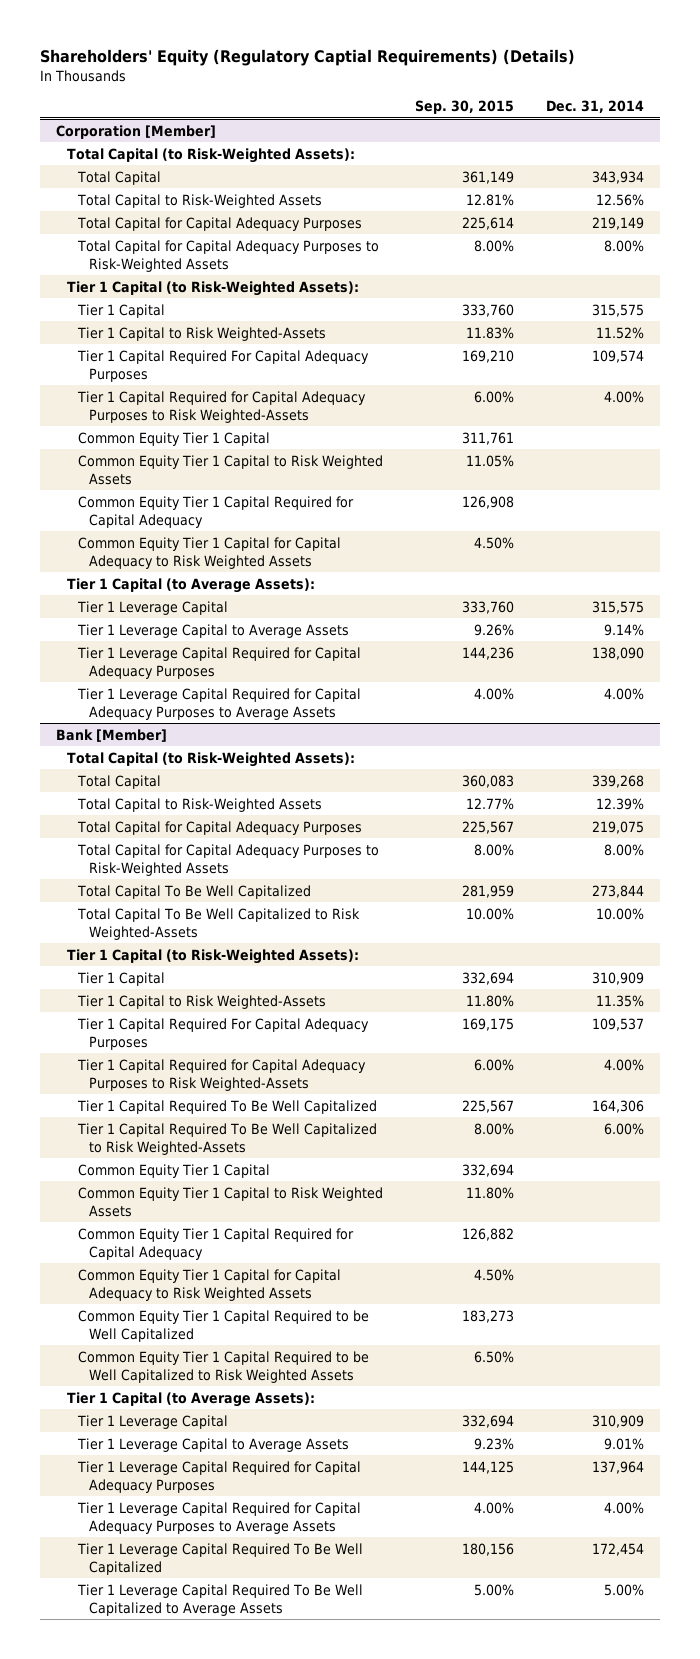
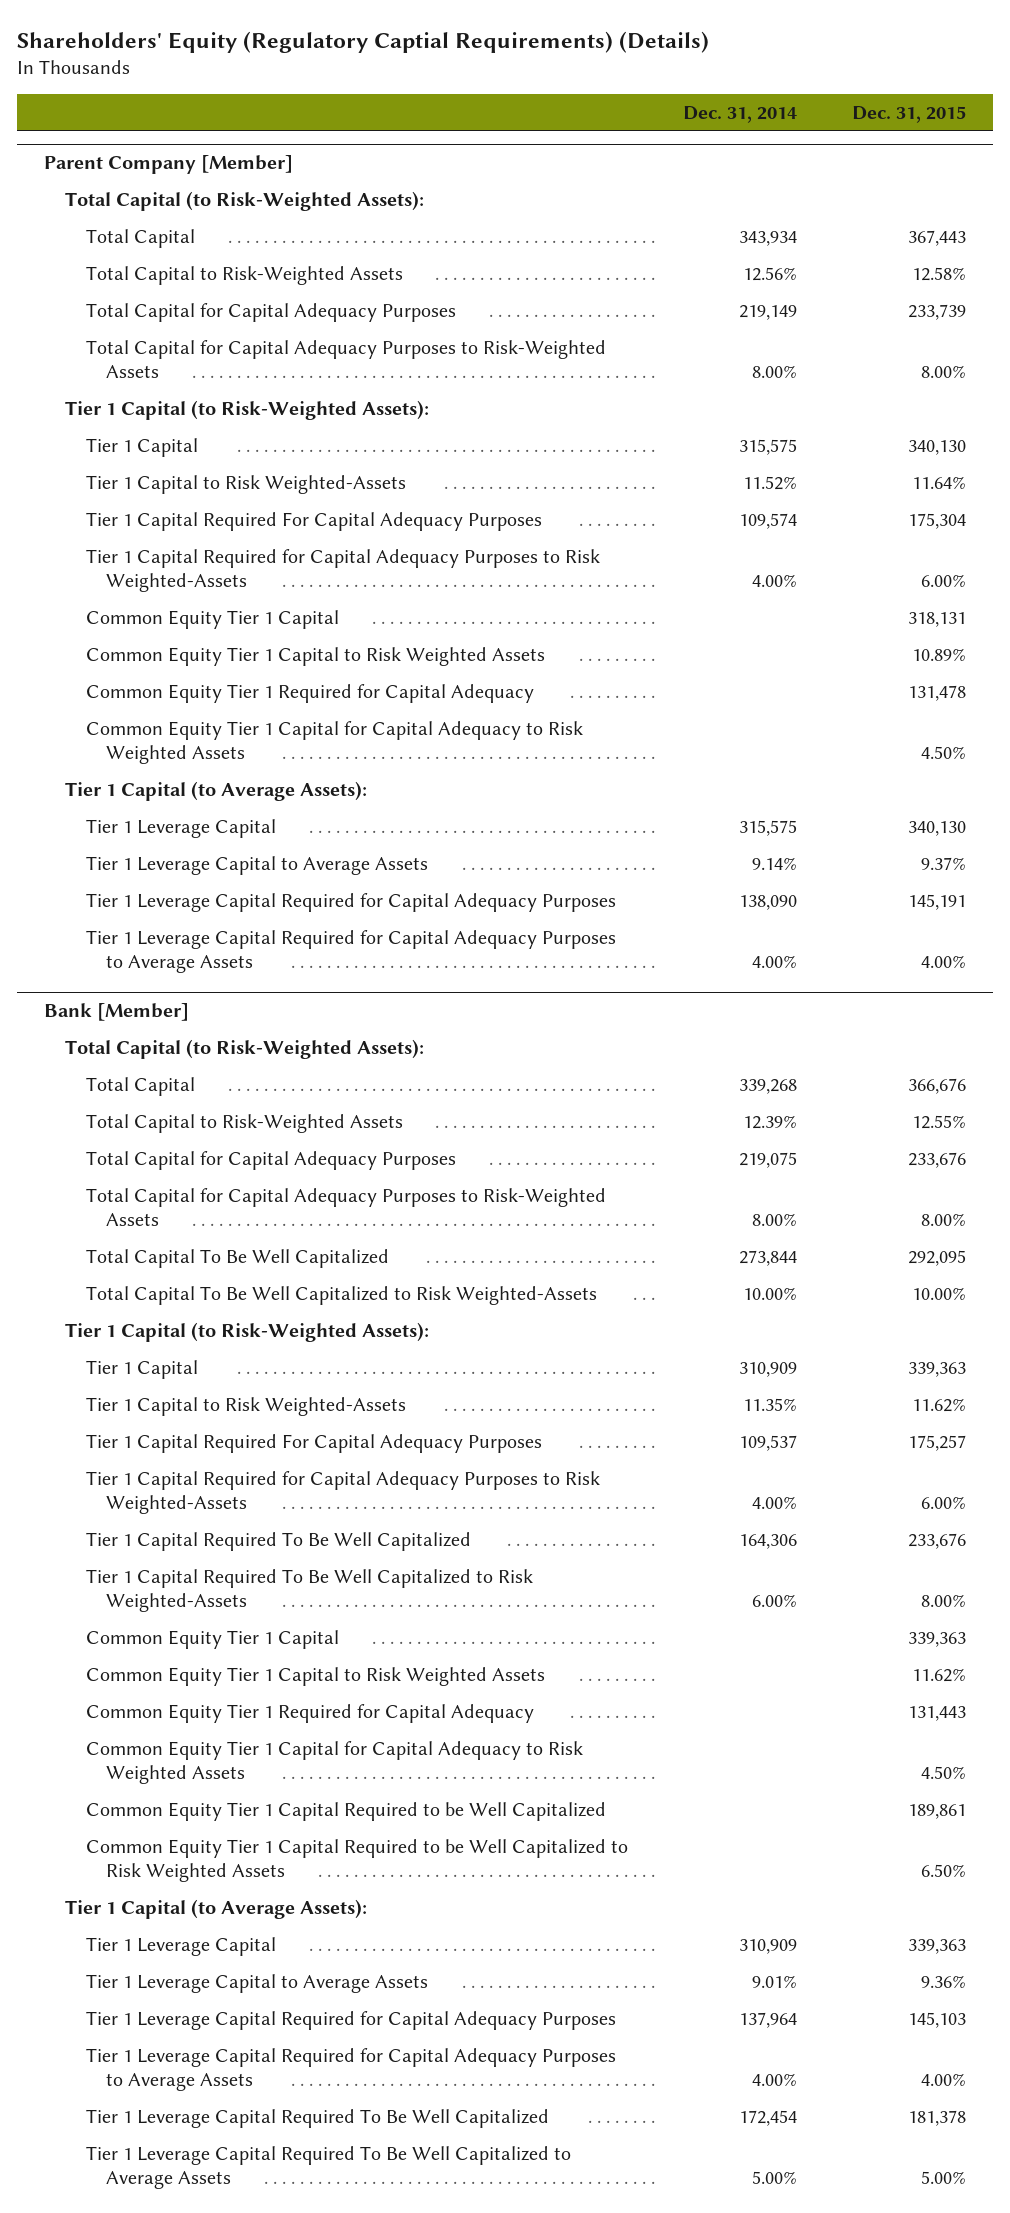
- | Sep. 30, 2015 | Dec. 31, 2014
+ | Dec. 31, 2014 | Dec. 31, 2015
- Corporation [Member]
+ Parent Company [Member]
- Common Equity Tier 1 Capital Required for Capital Adequacy | 126,908 |
+ Common Equity Tier 1 Required for Capital Adequacy | | 131,478
@ Bank [Member]
- Common Equity Tier 1 Capital Required for Capital Adequacy | 126,882 |
+ Common Equity Tier 1 Required for Capital Adequacy | | 131,443

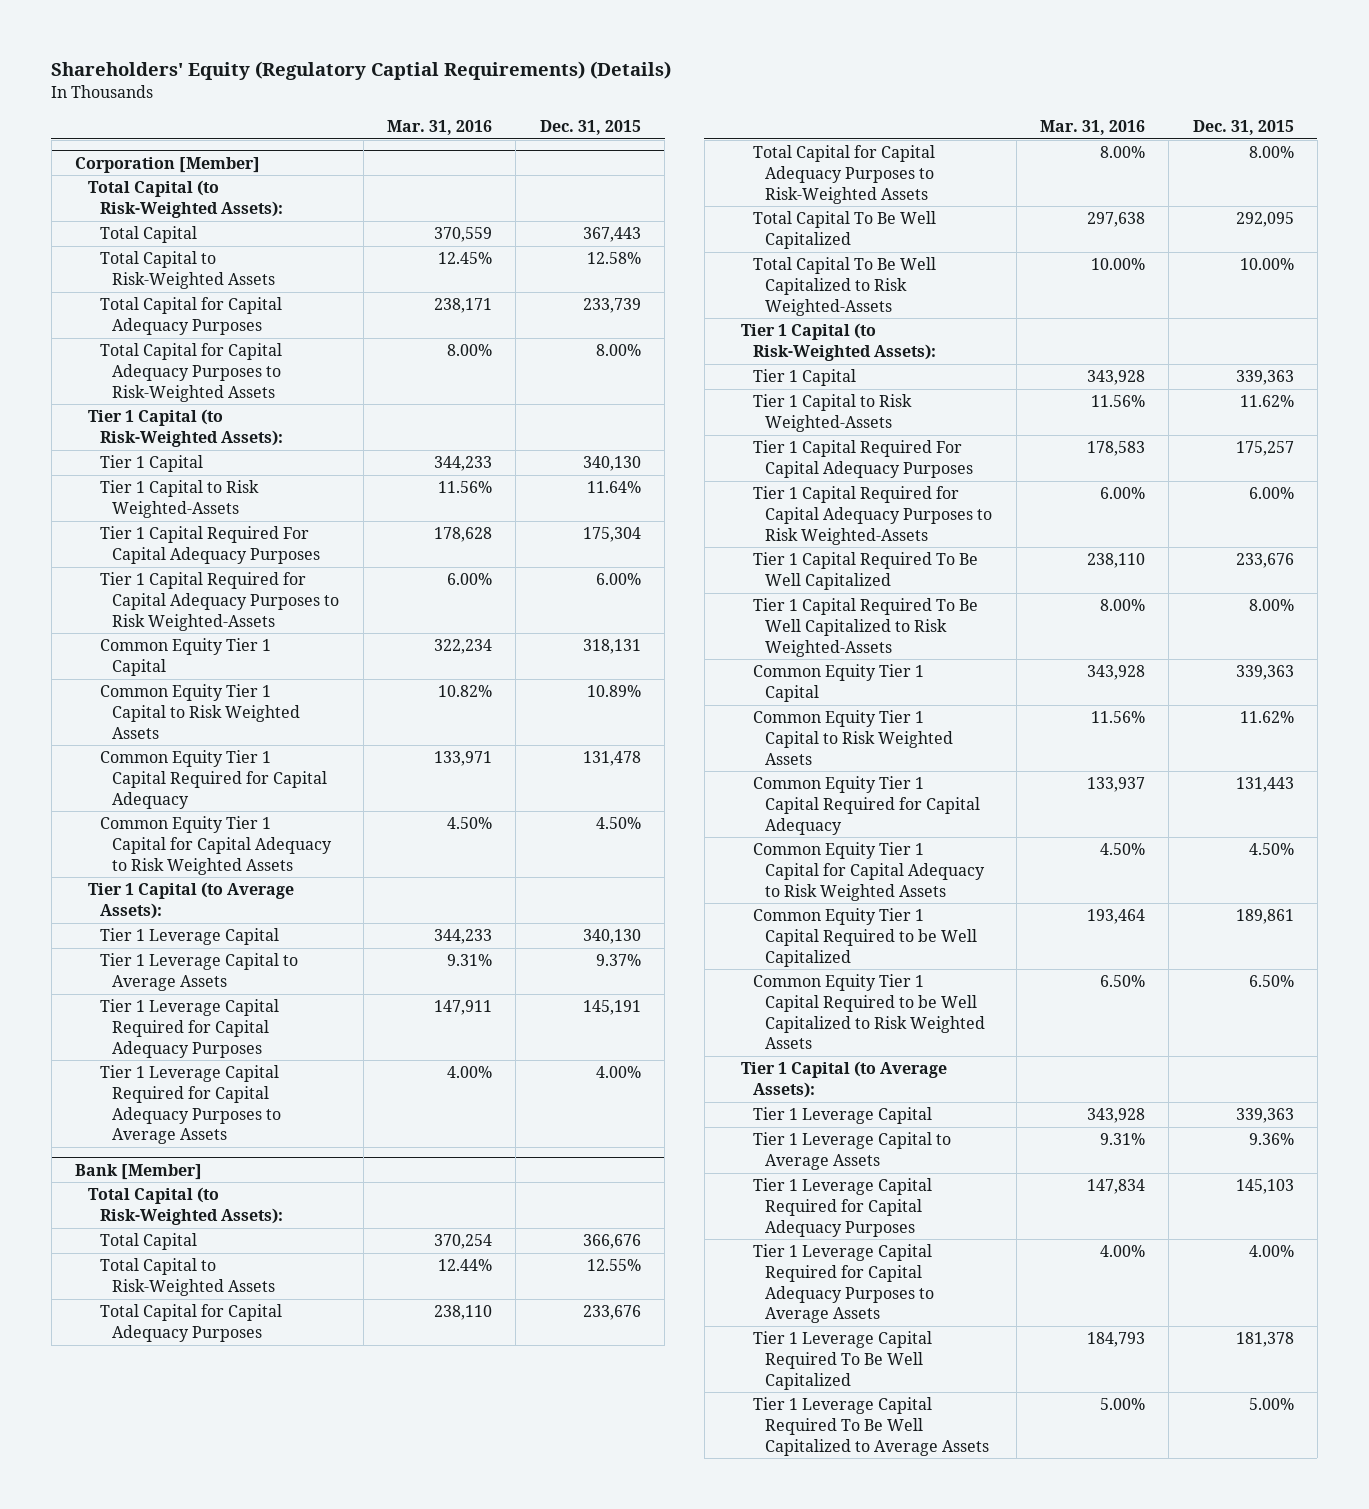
- | Dec. 31, 2014 | Dec. 31, 2015
+ | Mar. 31, 2016 | Dec. 31, 2015
- Parent Company [Member]
+ Corporation [Member]
- Common Equity Tier 1 Required for Capital Adequacy | | 131,478
+ Common Equity Tier 1 Capital Required for Capital Adequacy | 133,971 | 131,478
@ Bank [Member]
- Common Equity Tier 1 Required for Capital Adequacy | | 131,443
+ Common Equity Tier 1 Capital Required for Capital Adequacy | 133,937 | 131,443

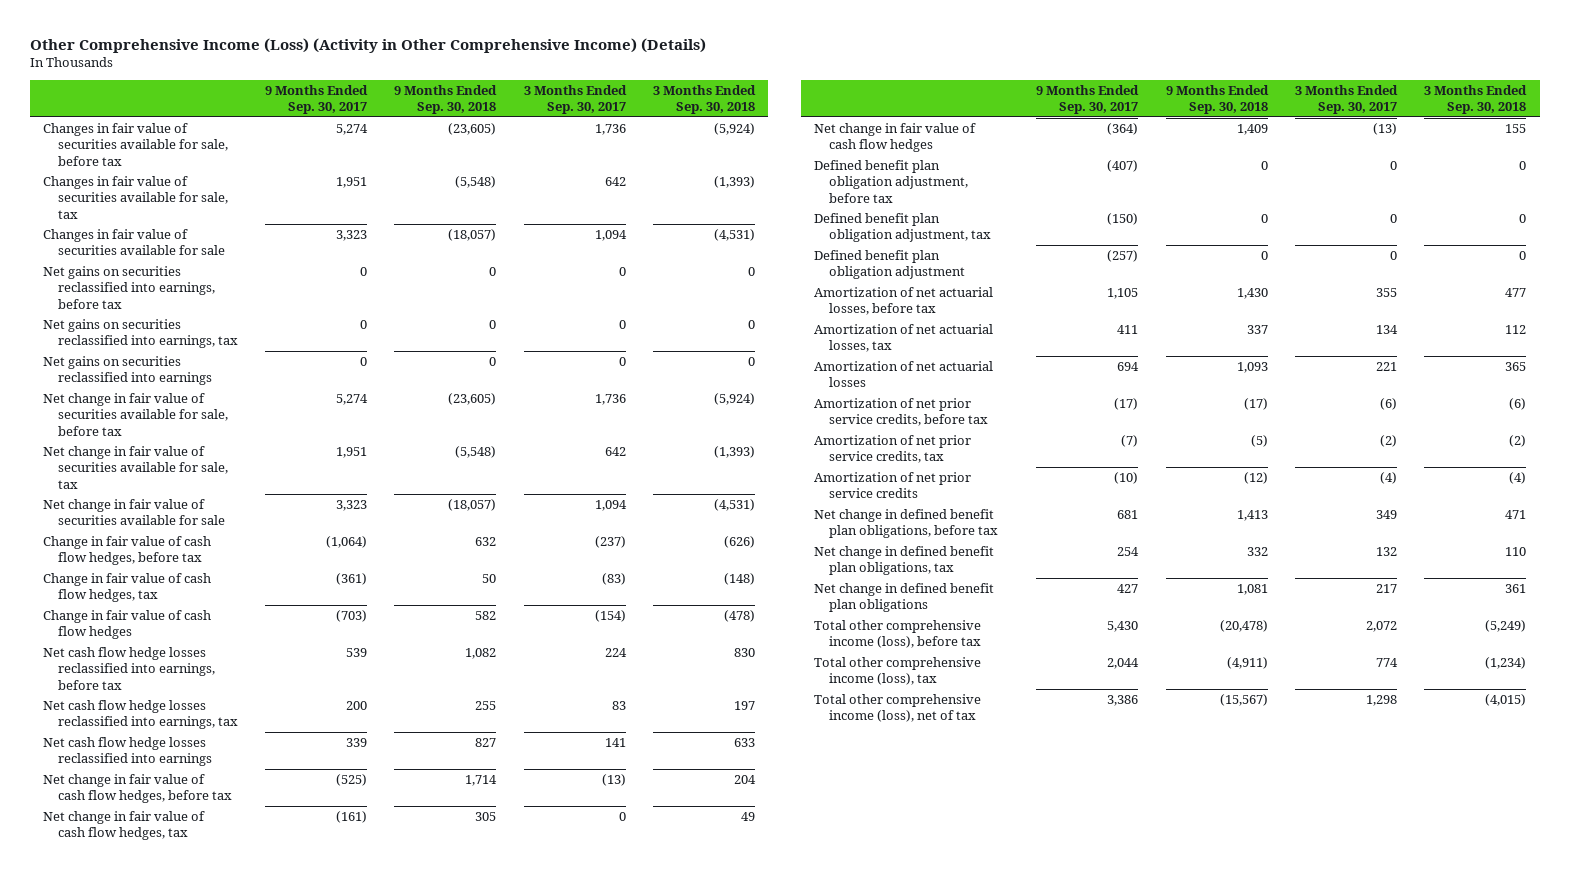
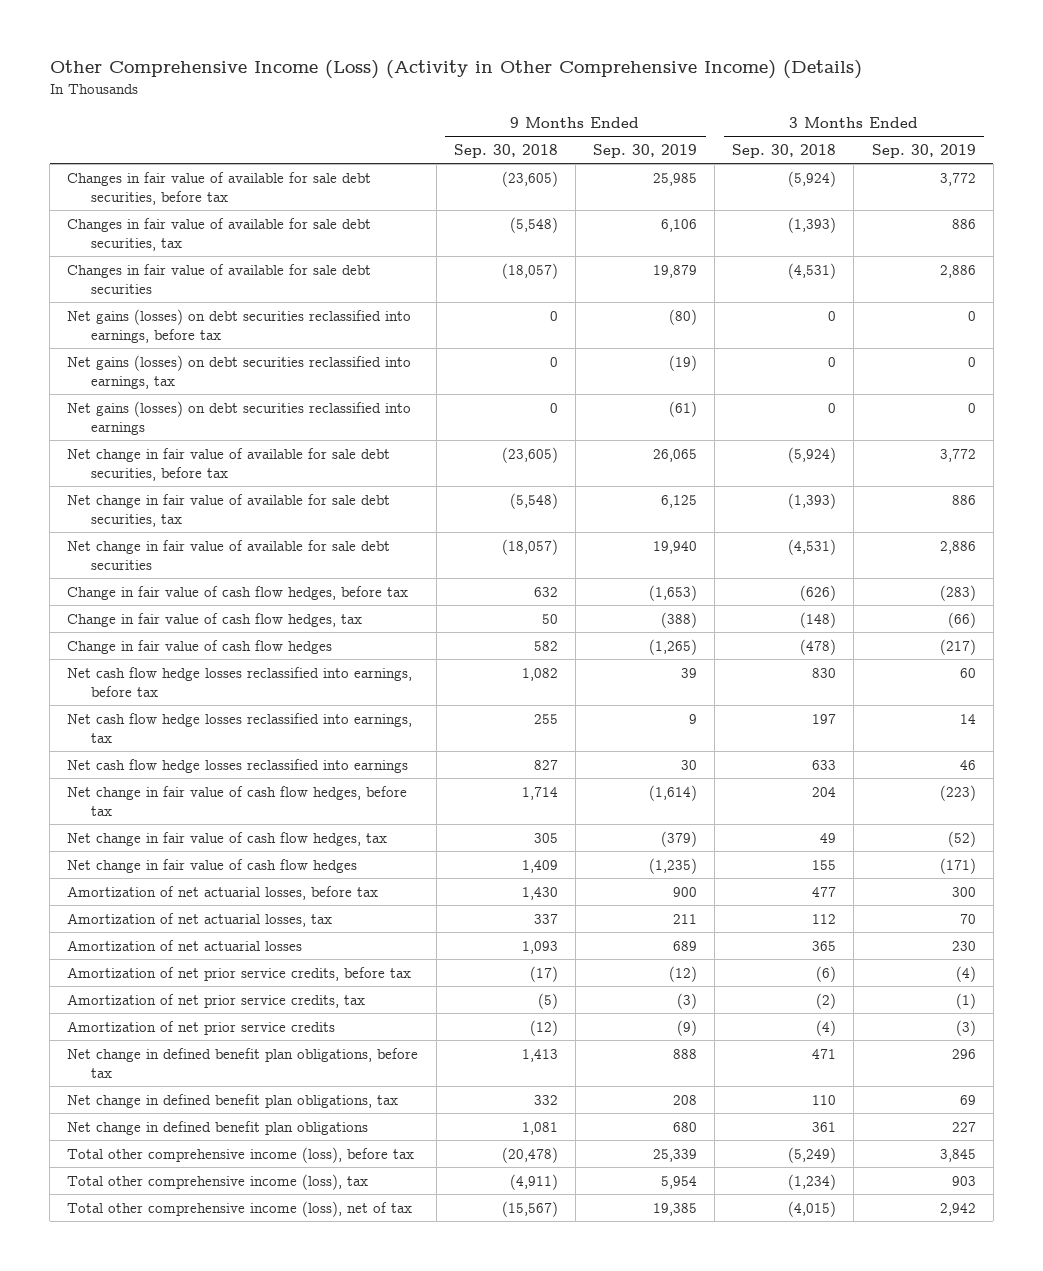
- | 9 Months Ended Sep. 30, 2017 | 9 Months Ended Sep. 30, 2018 | 3 Months Ended Sep. 30, 2017 | 3 Months Ended Sep. 30, 2018
+ | 9 Months Ended Sep. 30, 2018 | 9 Months Ended Sep. 30, 2019 | 3 Months Ended Sep. 30, 2018 | 3 Months Ended Sep. 30, 2019
- Changes in fair value of securities available for sale, before tax | 5,274 | (23,605) | 1,736 | (5,924)
- Changes in fair value of securities available for sale, tax | 1,951 | (5,548) | 642 | (1,393)
- Changes in fair value of securities available for sale | 3,323 | (18,057) | 1,094 | (4,531)
- Net gains on securities reclassified into earnings, before tax | 0 | 0 | 0 | 0
- Net gains on securities reclassified into earnings, tax | 0 | 0 | 0 | 0
- Net gains on securities reclassified into earnings | 0 | 0 | 0 | 0
- Net change in fair value of securities available for sale, before tax | 5,274 | (23,605) | 1,736 | (5,924)
- Net change in fair value of securities available for sale, tax | 1,951 | (5,548) | 642 | (1,393)
- Net change in fair value of securities available for sale | 3,323 | (18,057) | 1,094 | (4,531)
+ Changes in fair value of available for sale debt securities, before tax | (23,605) | 25,985 | (5,924) | 3,772
+ Changes in fair value of available for sale debt securities, tax | (5,548) | 6,106 | (1,393) | 886
+ Changes in fair value of available for sale debt securities | (18,057) | 19,879 | (4,531) | 2,886
+ Net gains (losses) on debt securities reclassified into earnings, before tax | 0 | (80) | 0 | 0
+ Net gains (losses) on debt securities reclassified into earnings, tax | 0 | (19) | 0 | 0
+ Net gains (losses) on debt securities reclassified into earnings | 0 | (61) | 0 | 0
+ Net change in fair value of available for sale debt securities, before tax | (23,605) | 26,065 | (5,924) | 3,772
+ Net change in fair value of available for sale debt securities, tax | (5,548) | 6,125 | (1,393) | 886
+ Net change in fair value of available for sale debt securities | (18,057) | 19,940 | (4,531) | 2,886
- Defined benefit plan obligation adjustment, before tax | (407) | 0 | 0 | 0
- Defined benefit plan obligation adjustment, tax | (150) | 0 | 0 | 0
- Defined benefit plan obligation adjustment | (257) | 0 | 0 | 0

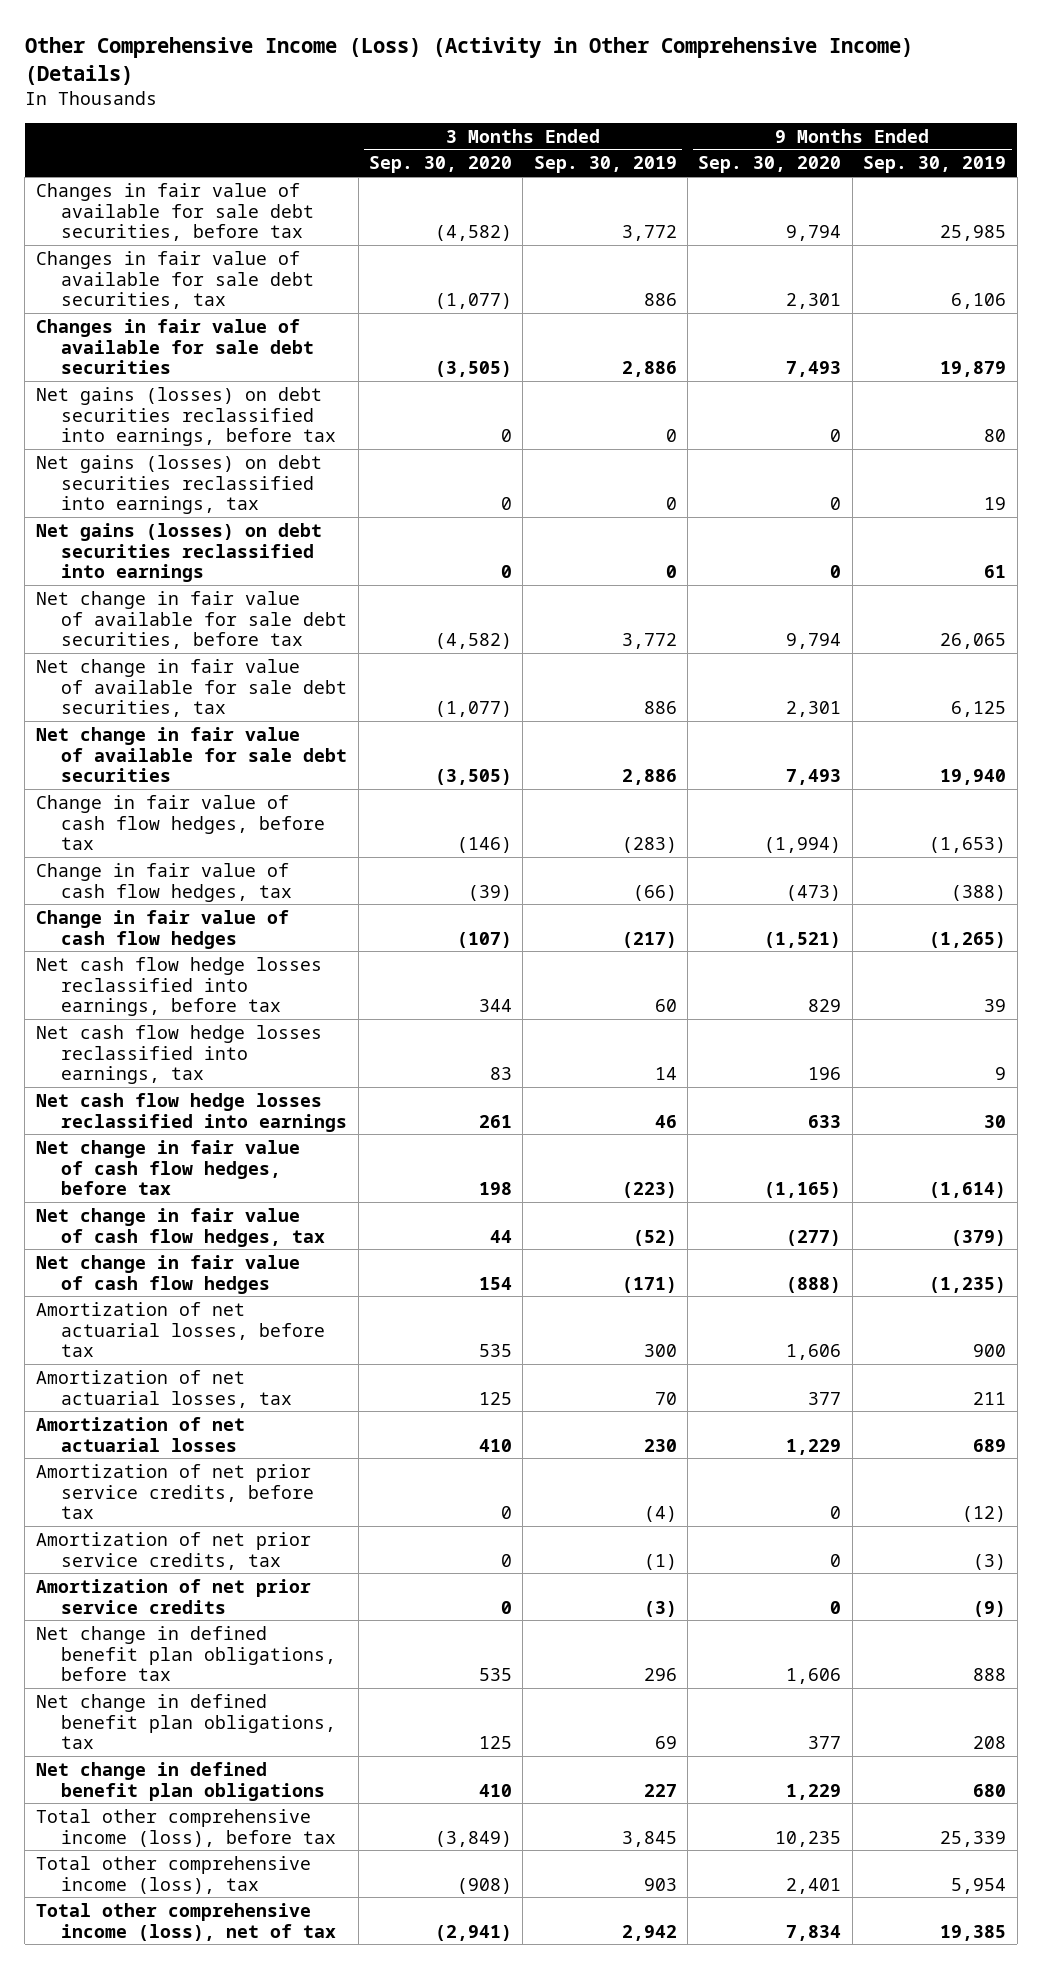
- | 9 Months Ended Sep. 30, 2018 | 9 Months Ended Sep. 30, 2019 | 3 Months Ended Sep. 30, 2018 | 3 Months Ended Sep. 30, 2019
+ | 3 Months Ended Sep. 30, 2020 | 3 Months Ended Sep. 30, 2019 | 9 Months Ended Sep. 30, 2020 | 9 Months Ended Sep. 30, 2019
- Net gains (losses) on debt securities reclassified into earnings, before tax | 0 | (80) | 0 | 0
- Net gains (losses) on debt securities reclassified into earnings, tax | 0 | (19) | 0 | 0
- Net gains (losses) on debt securities reclassified into earnings | 0 | (61) | 0 | 0
+ Net gains (losses) on debt securities reclassified into earnings, before tax | 0 | 0 | 0 | 80
+ Net gains (losses) on debt securities reclassified into earnings, tax | 0 | 0 | 0 | 19
+ Net gains (losses) on debt securities reclassified into earnings | 0 | 0 | 0 | 61

